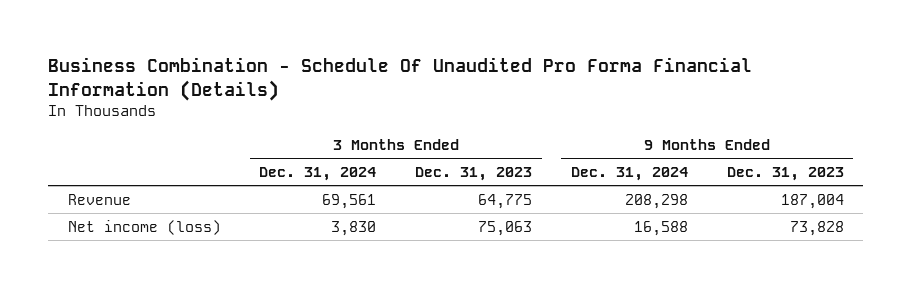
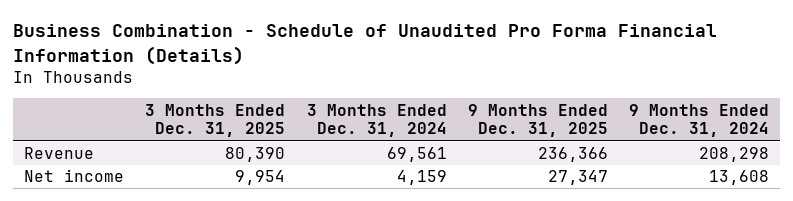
- Business Combination - Schedule Of Unaudited Pro Forma Financial Information (Details)
+ Business Combination - Schedule of Unaudited Pro Forma Financial Information (Details)
- | 3 Months Ended Dec. 31, 2024 | 3 Months Ended Dec. 31, 2023 | 9 Months Ended Dec. 31, 2024 | 9 Months Ended Dec. 31, 2023
+ | 3 Months Ended Dec. 31, 2025 | 3 Months Ended Dec. 31, 2024 | 9 Months Ended Dec. 31, 2025 | 9 Months Ended Dec. 31, 2024
- Net income (loss) | 3,830 | 75,063 | 16,588 | 73,828
+ Net income | 9,954 | 4,159 | 27,347 | 13,608

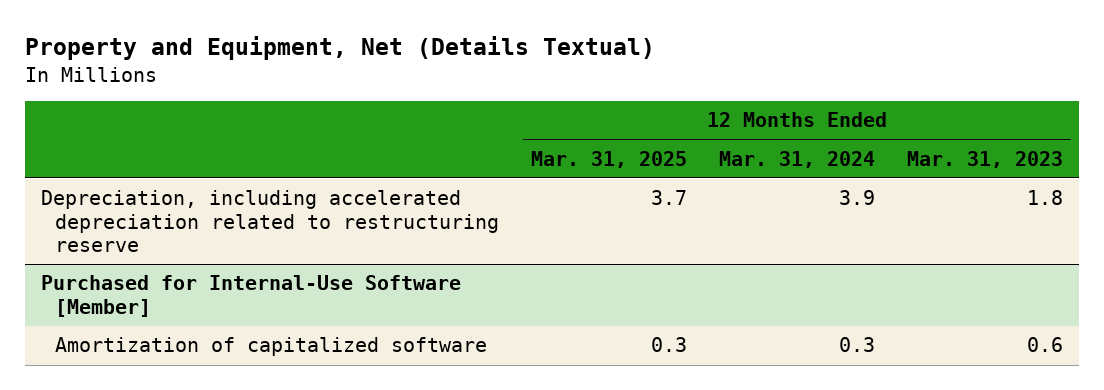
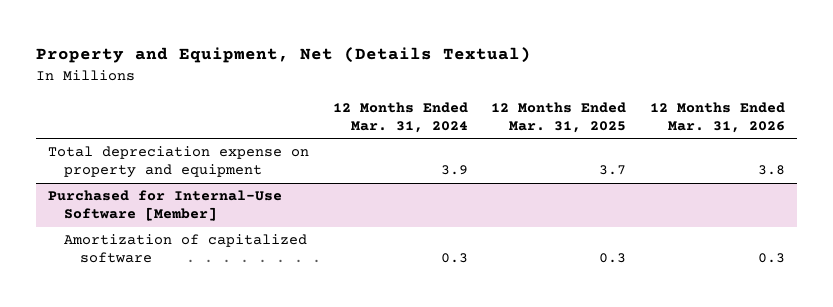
- | 12 Months Ended Mar. 31, 2025 | 12 Months Ended Mar. 31, 2024 | 12 Months Ended Mar. 31, 2023
+ | 12 Months Ended Mar. 31, 2024 | 12 Months Ended Mar. 31, 2025 | 12 Months Ended Mar. 31, 2026
- Depreciation, including accelerated depreciation related to restructuring reserve | 3.7 | 3.9 | 1.8
+ Total depreciation expense on property and equipment | 3.9 | 3.7 | 3.8

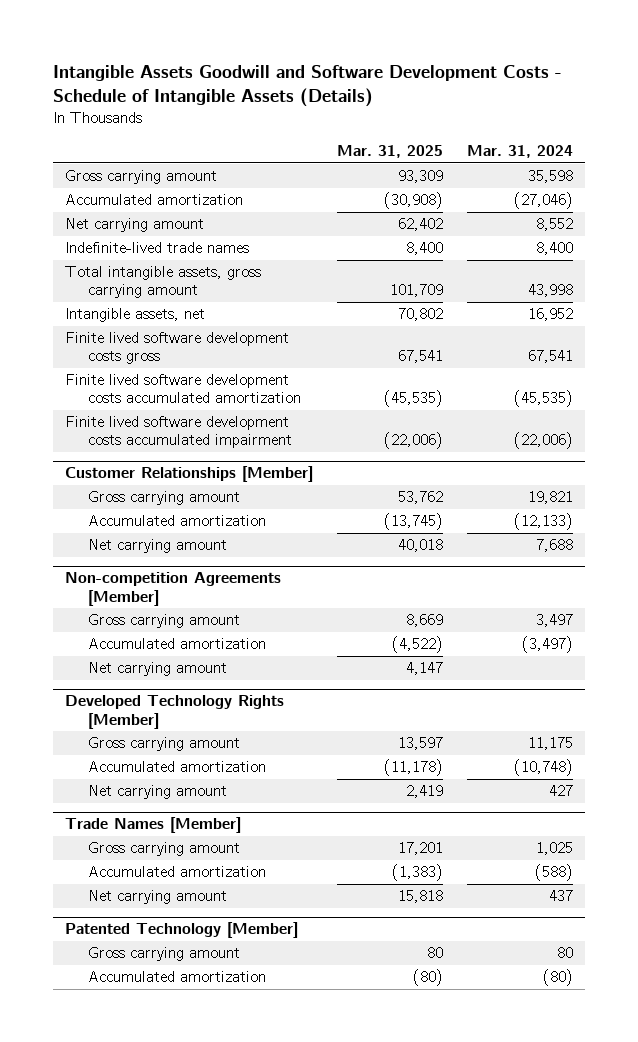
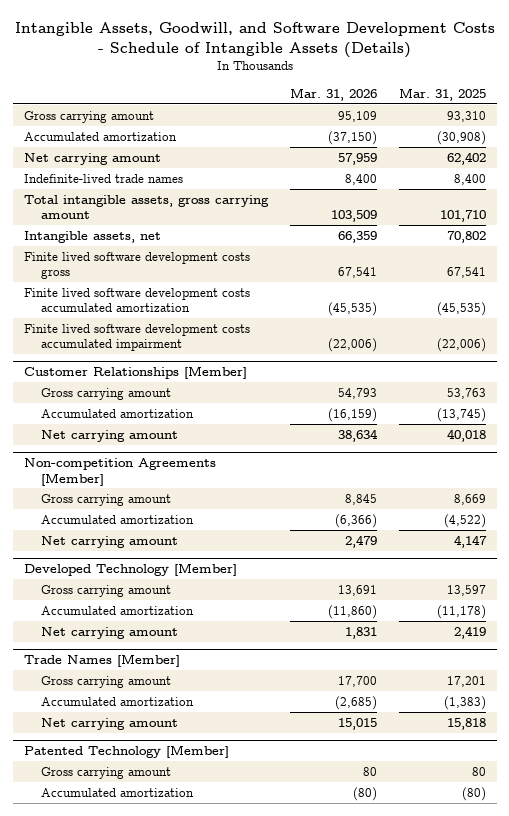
- Intangible Assets Goodwill and Software Development Costs - Schedule of Intangible Assets (Details)
+ Intangible Assets, Goodwill, and Software Development Costs - Schedule of Intangible Assets (Details)
- | Mar. 31, 2025 | Mar. 31, 2024
+ | Mar. 31, 2026 | Mar. 31, 2025
- Gross carrying amount | 93,309 | 35,598
+ Gross carrying amount | 95,109 | 93,310
- Total intangible assets, gross carrying amount | 101,709 | 43,998
+ Total intangible assets, gross carrying amount | 103,509 | 101,710
@ Customer Relationships [Member]
- Gross carrying amount | 53,762 | 19,821
+ Gross carrying amount | 54,793 | 53,763
- Developed Technology Rights [Member]
+ Developed Technology [Member]

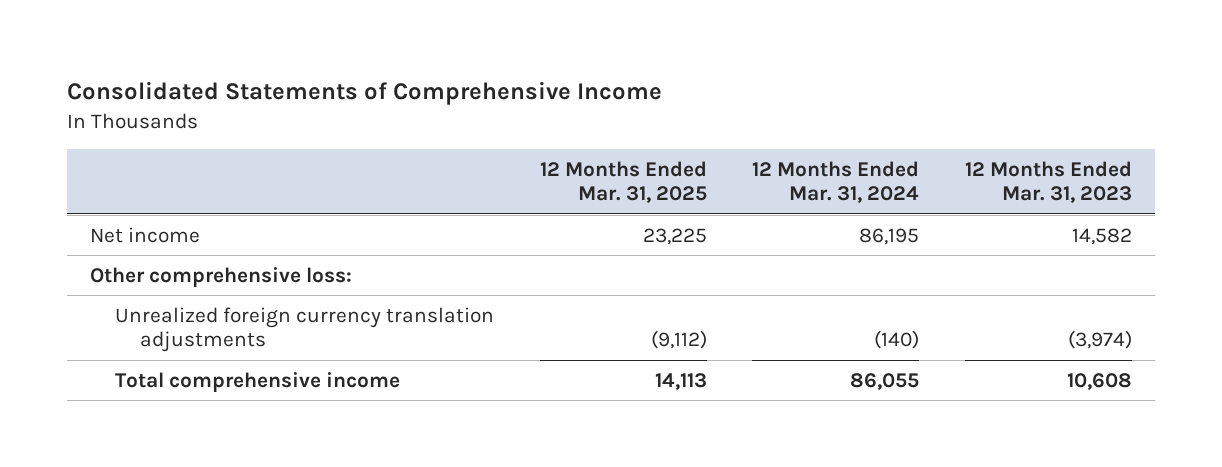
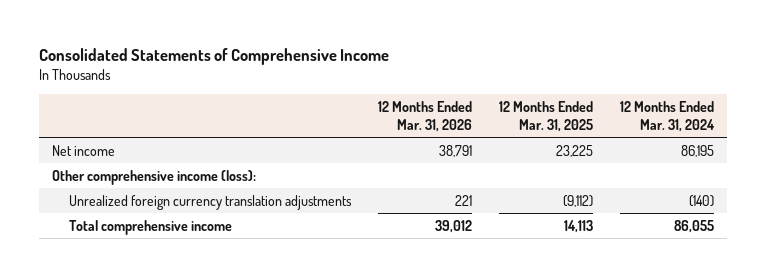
- | 12 Months Ended Mar. 31, 2025 | 12 Months Ended Mar. 31, 2024 | 12 Months Ended Mar. 31, 2023
+ | 12 Months Ended Mar. 31, 2026 | 12 Months Ended Mar. 31, 2025 | 12 Months Ended Mar. 31, 2024
- Other comprehensive loss:
+ Other comprehensive income (loss):

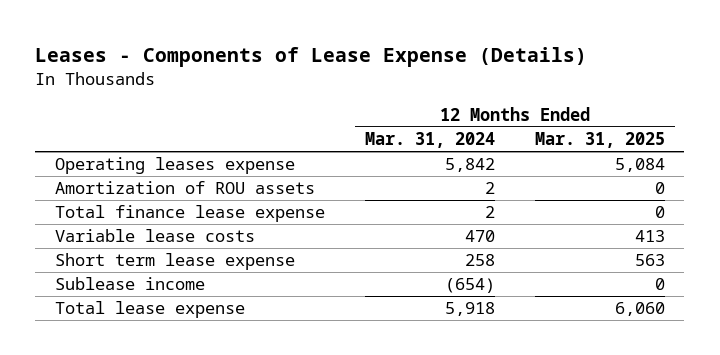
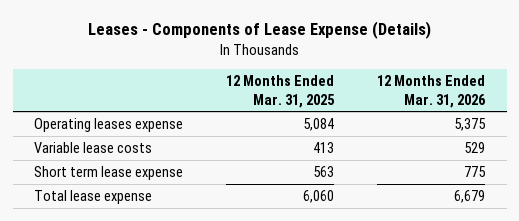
- | 12 Months Ended Mar. 31, 2024 | 12 Months Ended Mar. 31, 2025
+ | 12 Months Ended Mar. 31, 2025 | 12 Months Ended Mar. 31, 2026
- Amortization of ROU assets | 2 | 0
- Total finance lease expense | 2 | 0
- Sublease income | (654) | 0

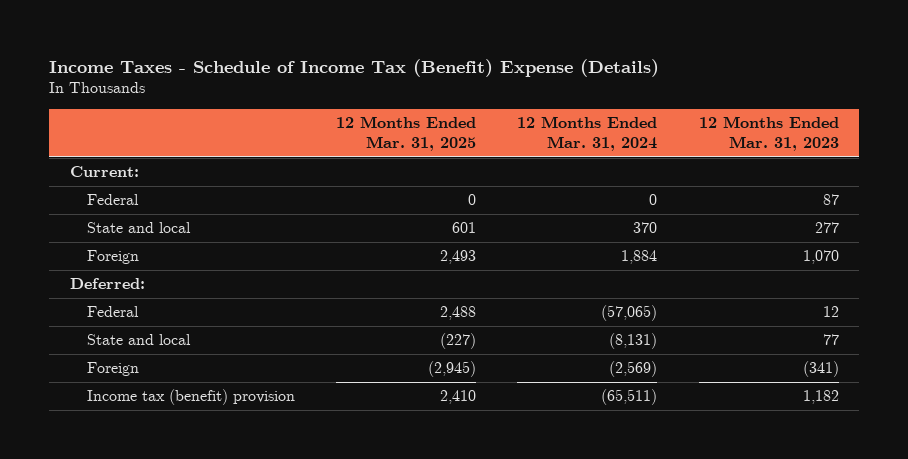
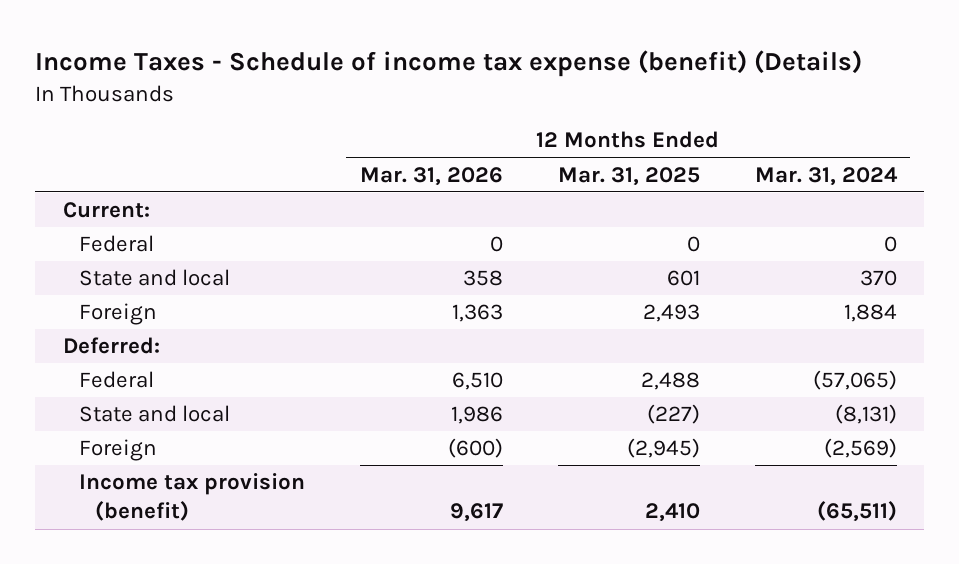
- Income Taxes - Schedule of Income Tax (Benefit) Expense (Details)
+ Income Taxes - Schedule of income tax expense (benefit) (Details)
- | 12 Months Ended Mar. 31, 2025 | 12 Months Ended Mar. 31, 2024 | 12 Months Ended Mar. 31, 2023
+ | 12 Months Ended Mar. 31, 2026 | 12 Months Ended Mar. 31, 2025 | 12 Months Ended Mar. 31, 2024
- Income tax (benefit) provision | 2,410 | (65,511) | 1,182
+ Income tax provision (benefit) | 9,617 | 2,410 | (65,511)

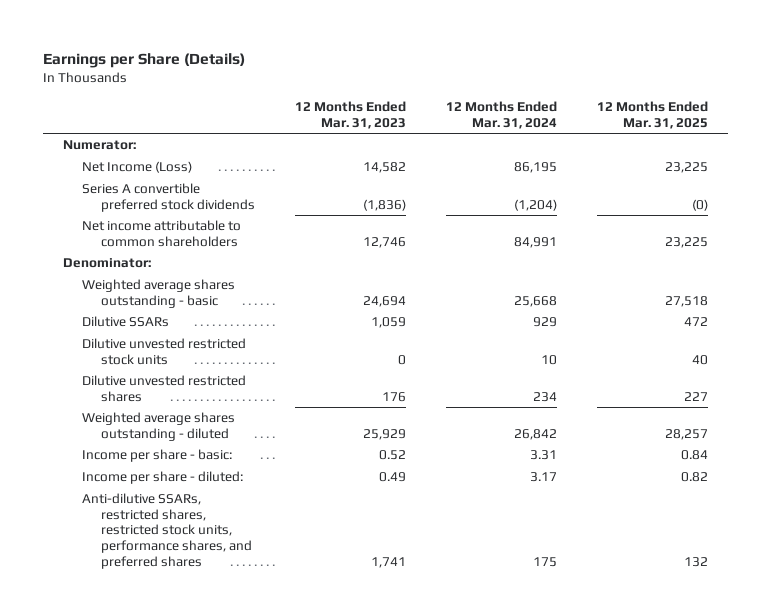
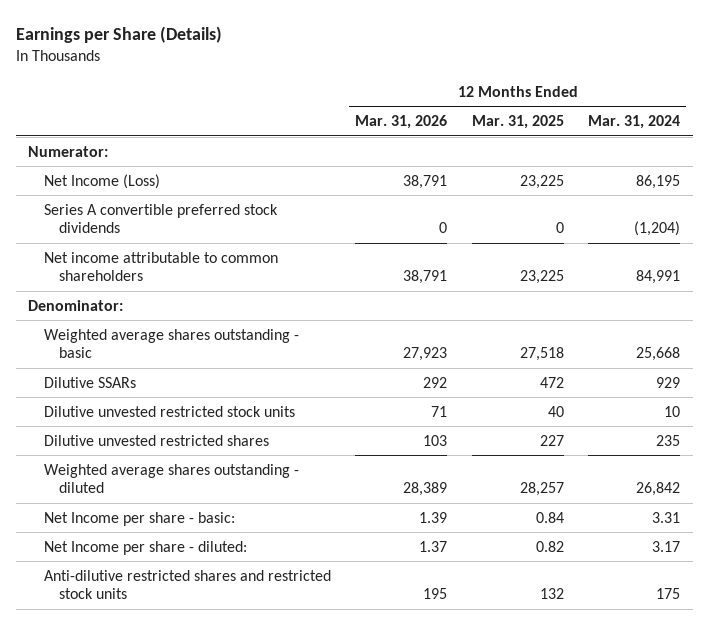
- | 12 Months Ended Mar. 31, 2023 | 12 Months Ended Mar. 31, 2024 | 12 Months Ended Mar. 31, 2025
+ | 12 Months Ended Mar. 31, 2026 | 12 Months Ended Mar. 31, 2025 | 12 Months Ended Mar. 31, 2024
- Series A convertible preferred stock dividends | (1,836) | (1,204) | (0)
+ Series A convertible preferred stock dividends | 0 | 0 | (1,204)
- Dilutive unvested restricted shares | 176 | 234 | 227
+ Dilutive unvested restricted shares | 103 | 227 | 235
- Income per share - basic: | 0.52 | 3.31 | 0.84
- Income per share - diluted: | 0.49 | 3.17 | 0.82
- Anti-dilutive SSARs, restricted shares, restricted stock units, performance shares, and preferred shares | 1,741 | 175 | 132
+ Net Income per share - basic: | 1.39 | 0.84 | 3.31
+ Net Income per share - diluted: | 1.37 | 0.82 | 3.17
+ Anti-dilutive restricted shares and restricted stock units | 195 | 132 | 175

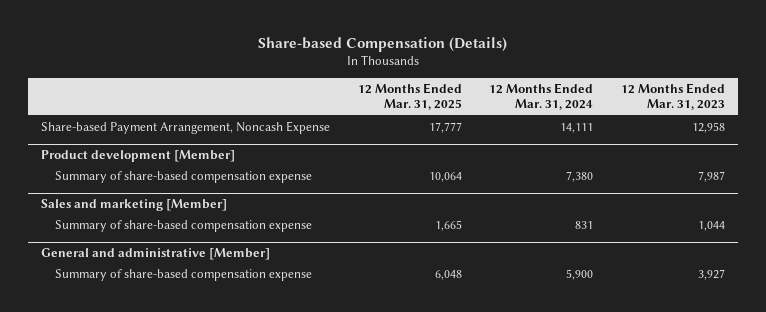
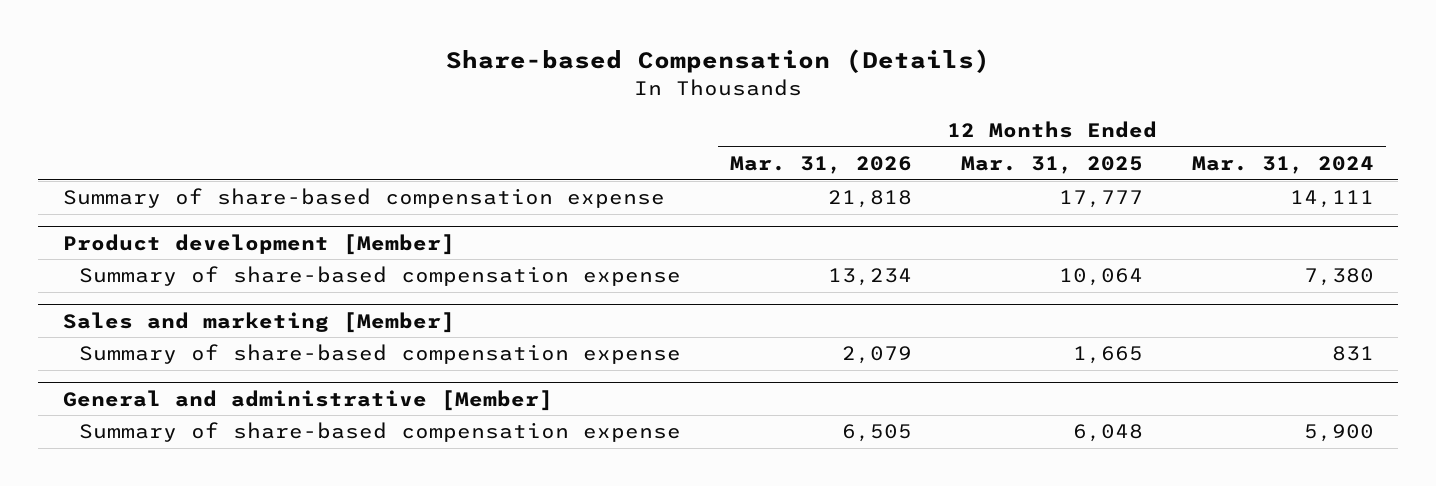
- | 12 Months Ended Mar. 31, 2025 | 12 Months Ended Mar. 31, 2024 | 12 Months Ended Mar. 31, 2023
+ | 12 Months Ended Mar. 31, 2026 | 12 Months Ended Mar. 31, 2025 | 12 Months Ended Mar. 31, 2024
- Share-based Payment Arrangement, Noncash Expense | 17,777 | 14,111 | 12,958
+ Summary of share-based compensation expense | 21,818 | 17,777 | 14,111

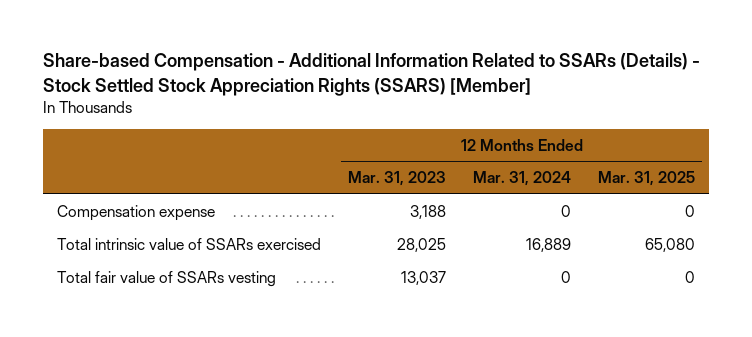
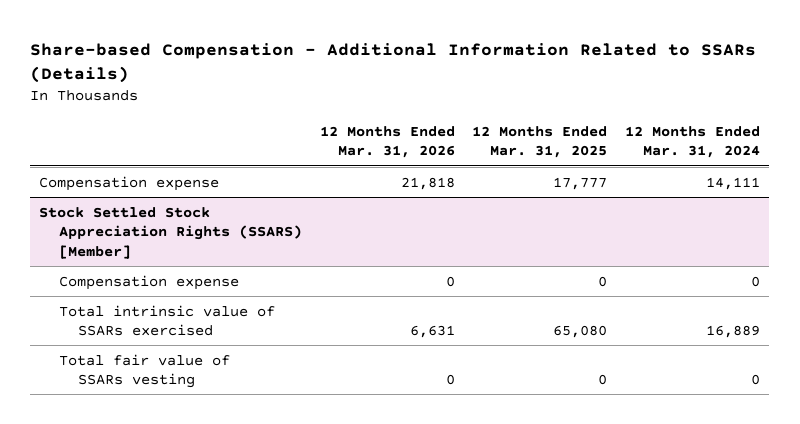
- Share-based Compensation - Additional Information Related to SSARs (Details) - Stock Settled Stock Appreciation Rights (SSARS) [Member]
+ Share-based Compensation - Additional Information Related to SSARs (Details)
- | 12 Months Ended Mar. 31, 2023 | 12 Months Ended Mar. 31, 2024 | 12 Months Ended Mar. 31, 2025
+ | 12 Months Ended Mar. 31, 2026 | 12 Months Ended Mar. 31, 2025 | 12 Months Ended Mar. 31, 2024
+ Compensation expense | 21,818 | 17,777 | 14,111
+ Stock Settled Stock Appreciation Rights (SSARS) [Member]

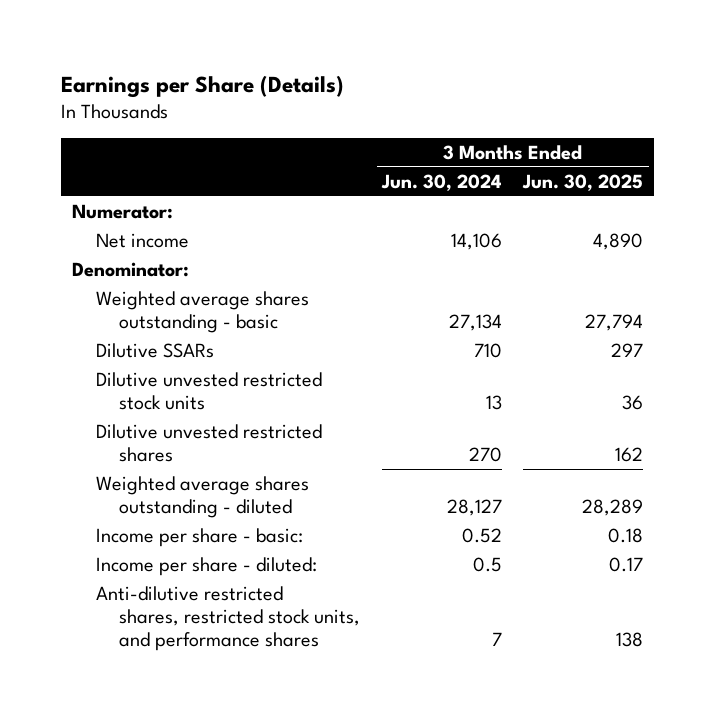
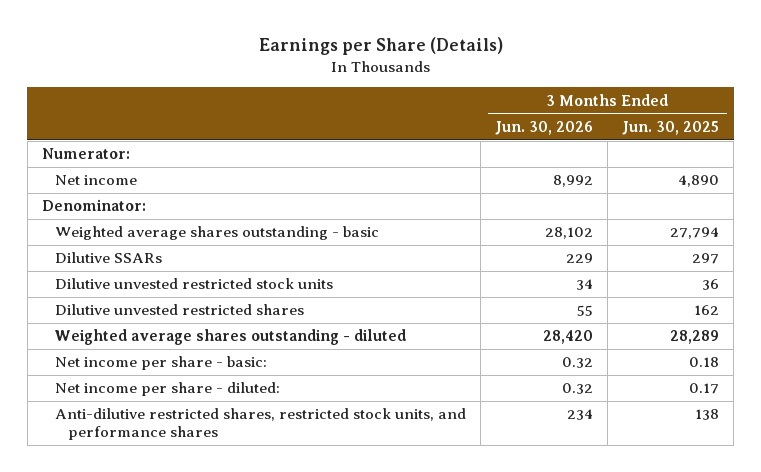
- | 3 Months Ended Jun. 30, 2024 | 3 Months Ended Jun. 30, 2025
+ | 3 Months Ended Jun. 30, 2026 | 3 Months Ended Jun. 30, 2025
- Income per share - basic: | 0.52 | 0.18
- Income per share - diluted: | 0.5 | 0.17
+ Net income per share - basic: | 0.32 | 0.18
+ Net income per share - diluted: | 0.32 | 0.17

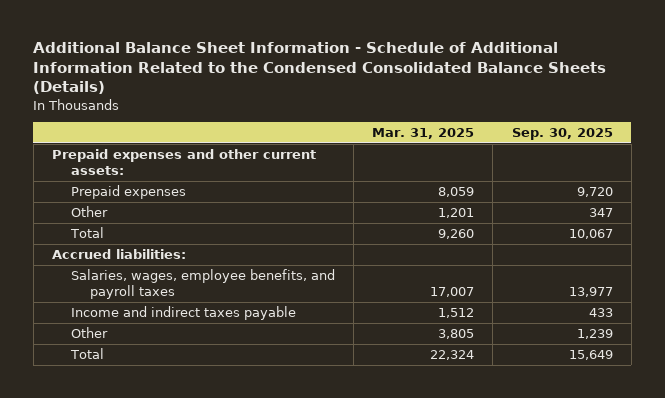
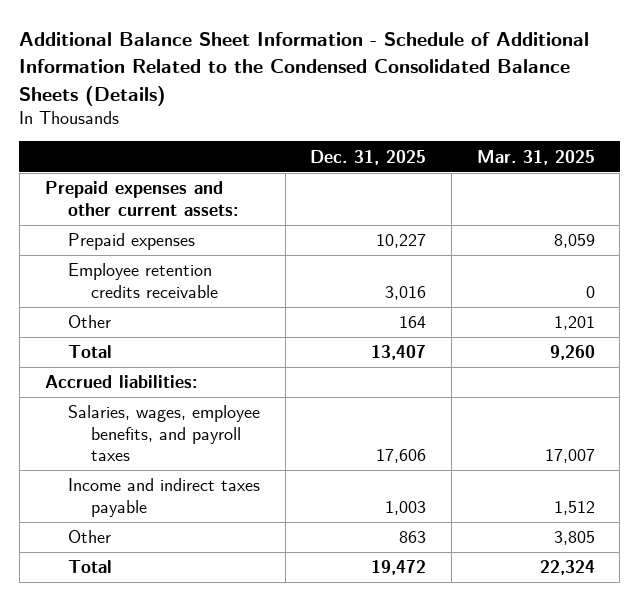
- | Mar. 31, 2025 | Sep. 30, 2025
+ | Dec. 31, 2025 | Mar. 31, 2025
+ Employee retention credits receivable | 3,016 | 0

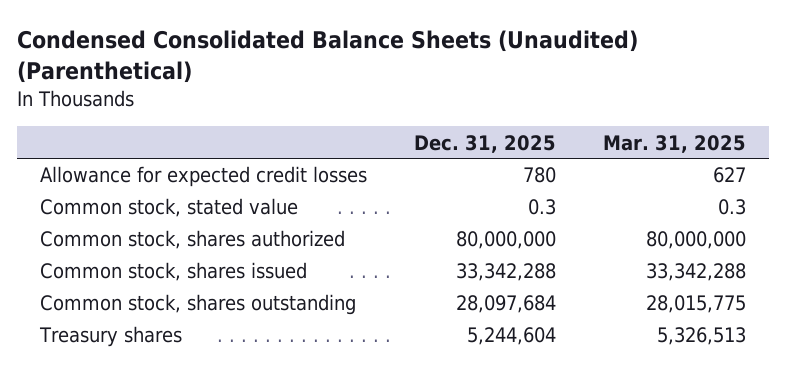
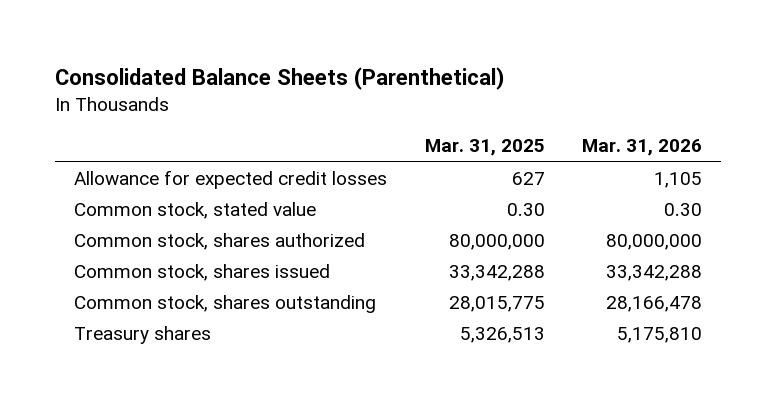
- Condensed Consolidated Balance Sheets (Unaudited) (Parenthetical)
+ Consolidated Balance Sheets (Parenthetical)
- | Dec. 31, 2025 | Mar. 31, 2025
+ | Mar. 31, 2025 | Mar. 31, 2026
- Common stock, stated value | 0.3 | 0.3
+ Common stock, stated value | 0.30 | 0.30

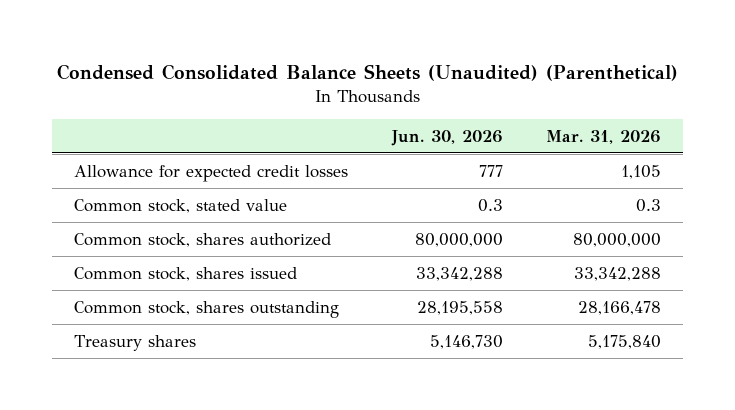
- Consolidated Balance Sheets (Parenthetical)
+ Condensed Consolidated Balance Sheets (Unaudited) (Parenthetical)
- | Mar. 31, 2025 | Mar. 31, 2026
+ | Jun. 30, 2026 | Mar. 31, 2026
- Common stock, stated value | 0.30 | 0.30
+ Common stock, stated value | 0.3 | 0.3
- Treasury shares | 5,326,513 | 5,175,810
+ Treasury shares | 5,146,730 | 5,175,840

